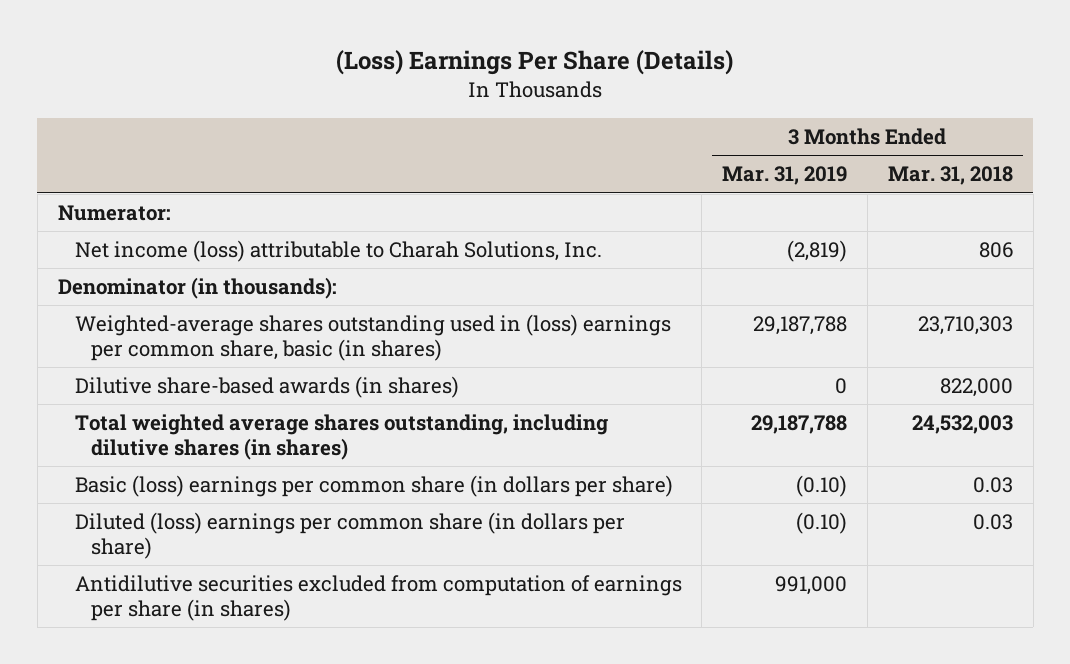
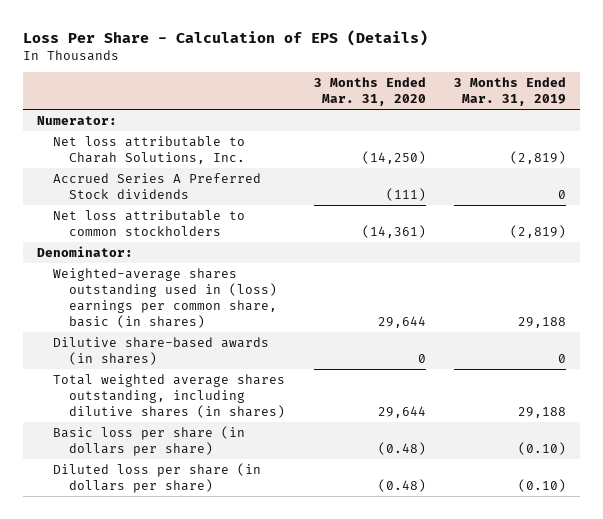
- (Loss) Earnings Per Share (Details)
+ Loss Per Share - Calculation of EPS (Details)
- | 3 Months Ended Mar. 31, 2019 | 3 Months Ended Mar. 31, 2018
+ | 3 Months Ended Mar. 31, 2020 | 3 Months Ended Mar. 31, 2019
- Net income (loss) attributable to Charah Solutions, Inc. | (2,819) | 806
- Denominator (in thousands):
- Weighted-average shares outstanding used in (loss) earnings per common share, basic (in shares) | 29,187,788 | 23,710,303
+ Net loss attributable to Charah Solutions, Inc. | (14,250) | (2,819)
+ Accrued Series A Preferred Stock dividends | (111) | 0
+ Net loss attributable to common stockholders | (14,361) | (2,819)
+ Denominator:
+ Weighted-average shares outstanding used in (loss) earnings per common share, basic (in shares) | 29,644 | 29,188
- Total weighted average shares outstanding, including dilutive shares (in shares) | 29,187,788 | 24,532,003
- Basic (loss) earnings per common share (in dollars per share) | (0.10) | 0.03
- Diluted (loss) earnings per common share (in dollars per share) | (0.10) | 0.03
- Antidilutive securities excluded from computation of earnings per share (in shares) | 991,000 |
+ Total weighted average shares outstanding, including dilutive shares (in shares) | 29,644 | 29,188
+ Basic loss per share (in dollars per share) | (0.48) | (0.10)
+ Diluted loss per share (in dollars per share) | (0.48) | (0.10)

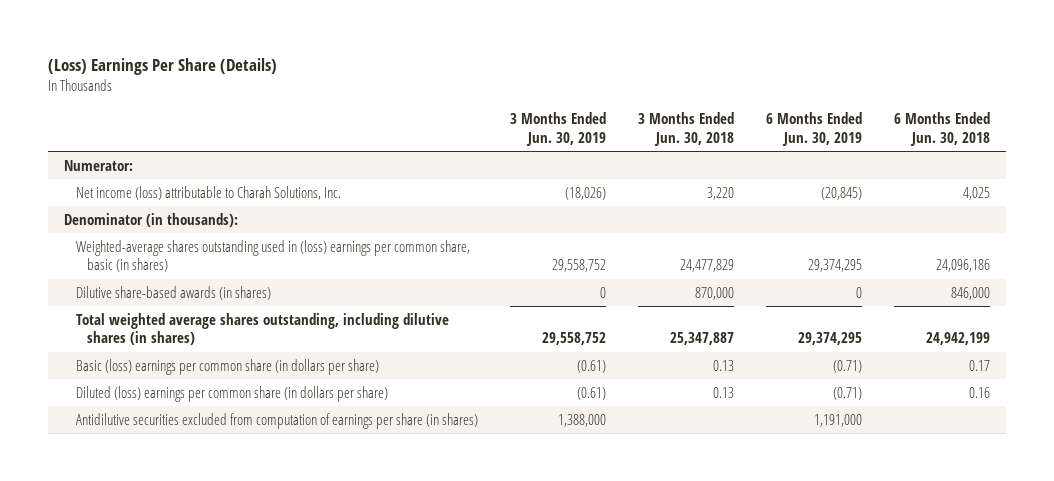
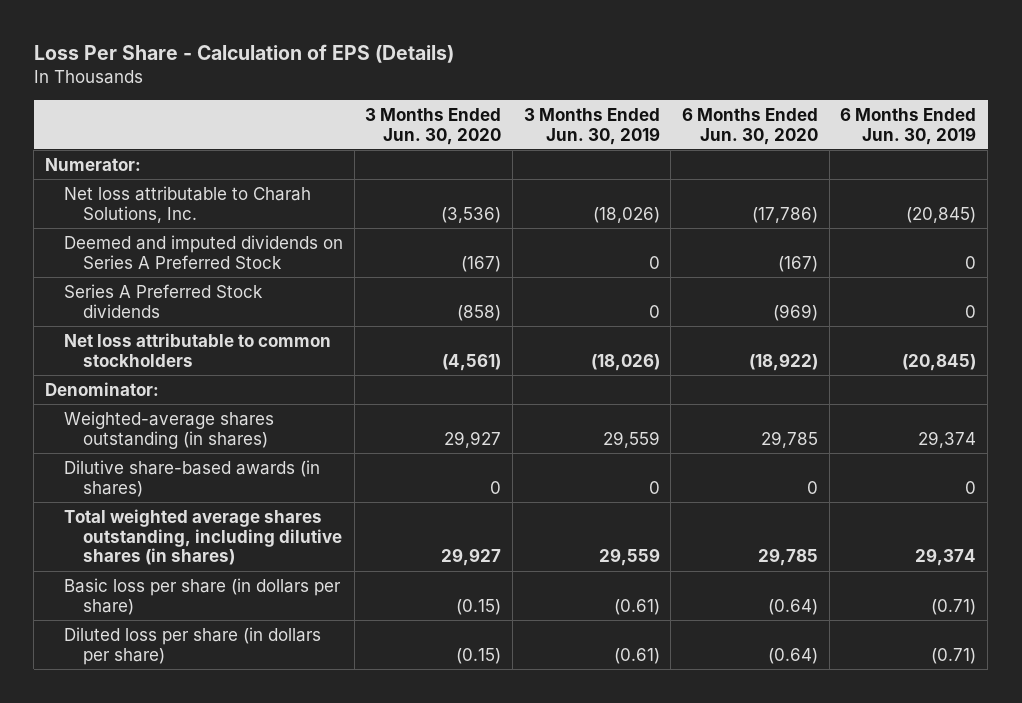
- (Loss) Earnings Per Share (Details)
+ Loss Per Share - Calculation of EPS (Details)
- | 3 Months Ended Jun. 30, 2019 | 3 Months Ended Jun. 30, 2018 | 6 Months Ended Jun. 30, 2019 | 6 Months Ended Jun. 30, 2018
+ | 3 Months Ended Jun. 30, 2020 | 3 Months Ended Jun. 30, 2019 | 6 Months Ended Jun. 30, 2020 | 6 Months Ended Jun. 30, 2019
- Net income (loss) attributable to Charah Solutions, Inc. | (18,026) | 3,220 | (20,845) | 4,025
- Denominator (in thousands):
- Weighted-average shares outstanding used in (loss) earnings per common share, basic (in shares) | 29,558,752 | 24,477,829 | 29,374,295 | 24,096,186
+ Net loss attributable to Charah Solutions, Inc. | (3,536) | (18,026) | (17,786) | (20,845)
+ Deemed and imputed dividends on Series A Preferred Stock | (167) | 0 | (167) | 0
+ Series A Preferred Stock dividends | (858) | 0 | (969) | 0
+ Net loss attributable to common stockholders | (4,561) | (18,026) | (18,922) | (20,845)
+ Denominator:
+ Weighted-average shares outstanding (in shares) | 29,927 | 29,559 | 29,785 | 29,374
- Total weighted average shares outstanding, including dilutive shares (in shares) | 29,558,752 | 25,347,887 | 29,374,295 | 24,942,199
- Basic (loss) earnings per common share (in dollars per share) | (0.61) | 0.13 | (0.71) | 0.17
- Diluted (loss) earnings per common share (in dollars per share) | (0.61) | 0.13 | (0.71) | 0.16
- Antidilutive securities excluded from computation of earnings per share (in shares) | 1,388,000 | | 1,191,000 |
+ Total weighted average shares outstanding, including dilutive shares (in shares) | 29,927 | 29,559 | 29,785 | 29,374
+ Basic loss per share (in dollars per share) | (0.15) | (0.61) | (0.64) | (0.71)
+ Diluted loss per share (in dollars per share) | (0.15) | (0.61) | (0.64) | (0.71)

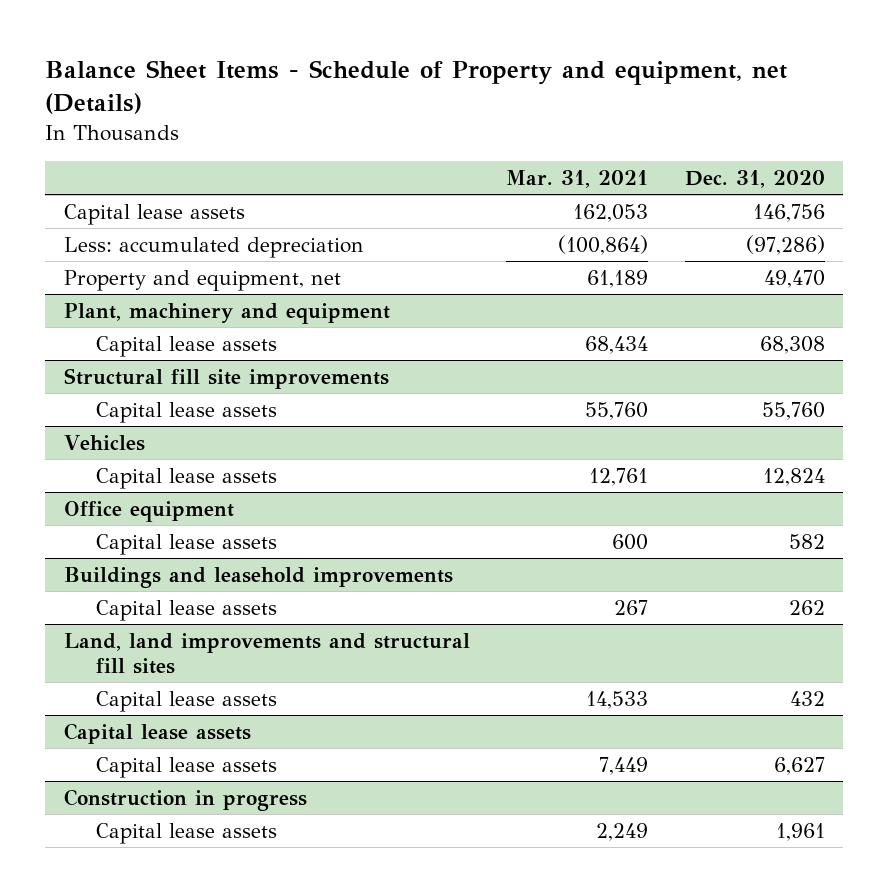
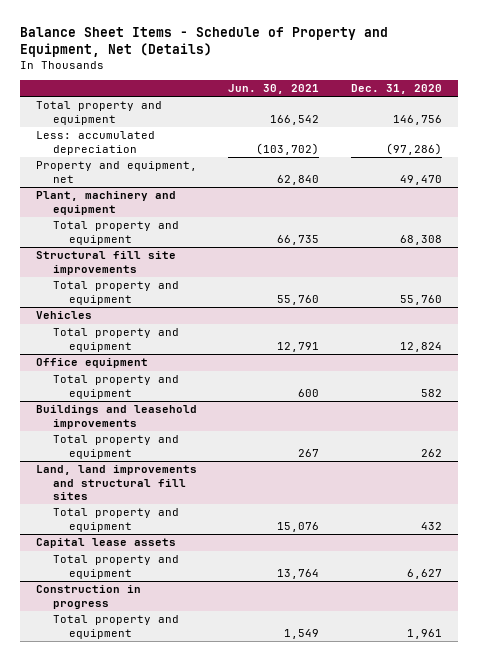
- Balance Sheet Items - Schedule of Property and equipment, net (Details)
+ Balance Sheet Items - Schedule of Property and Equipment, Net (Details)
- | Mar. 31, 2021 | Dec. 31, 2020
+ | Jun. 30, 2021 | Dec. 31, 2020
- Capital lease assets | 162,053 | 146,756
+ Total property and equipment | 166,542 | 146,756
@ Plant, machinery and equipment
- Capital lease assets | 68,434 | 68,308
+ Total property and equipment | 66,735 | 68,308
@ Structural fill site improvements
- Capital lease assets | 55,760 | 55,760
+ Total property and equipment | 55,760 | 55,760
@ Vehicles
- Capital lease assets | 12,761 | 12,824
+ Total property and equipment | 12,791 | 12,824
@ Office equipment
- Capital lease assets | 600 | 582
+ Total property and equipment | 600 | 582
@ Buildings and leasehold improvements
- Capital lease assets | 267 | 262
+ Total property and equipment | 267 | 262
@ Land, land improvements and structural fill sites
- Capital lease assets | 14,533 | 432
+ Total property and equipment | 15,076 | 432
@ Capital lease assets
- Capital lease assets | 7,449 | 6,627
+ Total property and equipment | 13,764 | 6,627
@ Construction in progress
- Capital lease assets | 2,249 | 1,961
+ Total property and equipment | 1,549 | 1,961

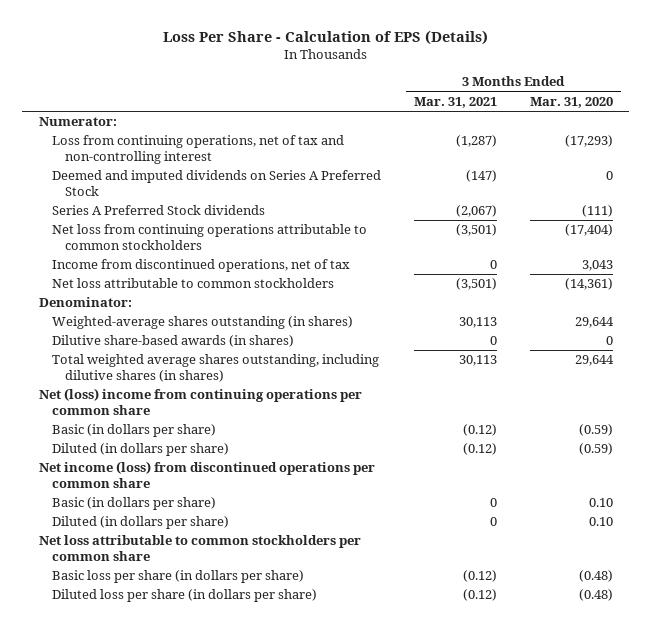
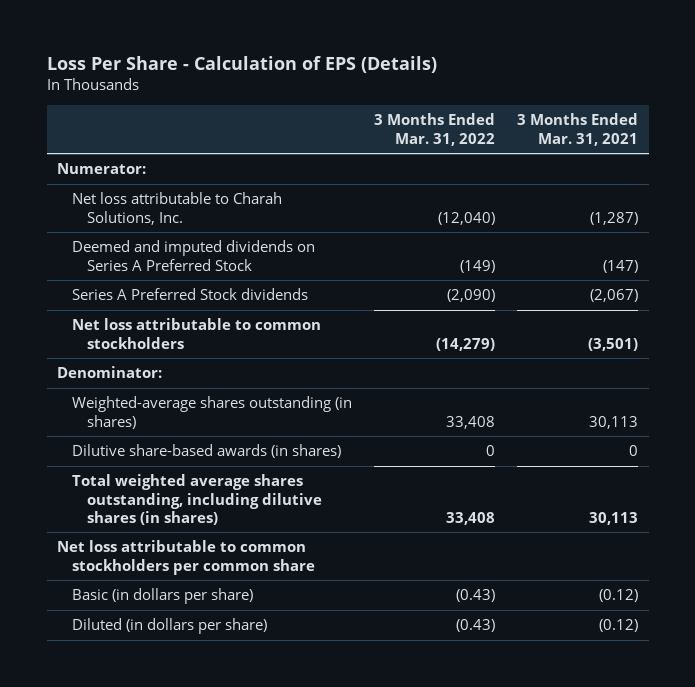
- | 3 Months Ended Mar. 31, 2021 | 3 Months Ended Mar. 31, 2020
+ | 3 Months Ended Mar. 31, 2022 | 3 Months Ended Mar. 31, 2021
- Loss from continuing operations, net of tax and non-controlling interest | (1,287) | (17,293)
+ Net loss attributable to Charah Solutions, Inc. | (12,040) | (1,287)
- Net loss from continuing operations attributable to common stockholders | (3,501) | (17,404)
- Income from discontinued operations, net of tax | 0 | 3,043
- Net (loss) income from continuing operations per common share
moved up: Net loss attributable to common stockholders per common share
- Net income (loss) from discontinued operations per common share
- Basic (in dollars per share) | 0 | 0.10
- Diluted (in dollars per share) | 0 | 0.10
- Basic loss per share (in dollars per share) | (0.12) | (0.48)
- Diluted loss per share (in dollars per share) | (0.12) | (0.48)

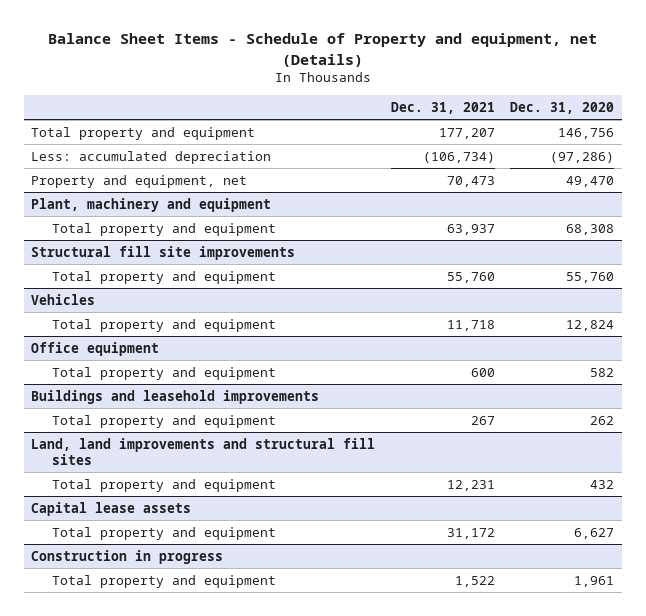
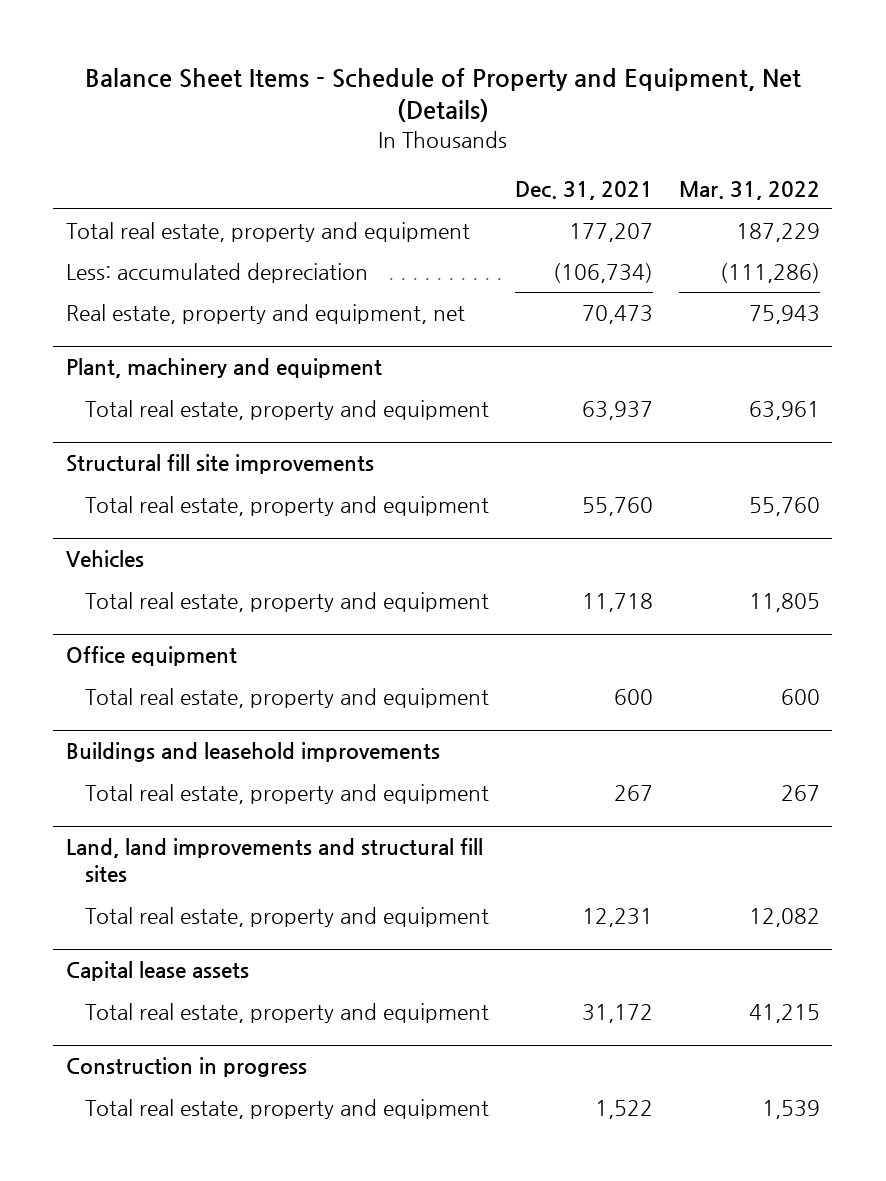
- Balance Sheet Items - Schedule of Property and equipment, net (Details)
+ Balance Sheet Items - Schedule of Property and Equipment, Net (Details)
- | Dec. 31, 2021 | Dec. 31, 2020
+ | Dec. 31, 2021 | Mar. 31, 2022
- Total property and equipment | 177,207 | 146,756
+ Total real estate, property and equipment | 177,207 | 187,229
- Property and equipment, net | 70,473 | 49,470
+ Real estate, property and equipment, net | 70,473 | 75,943
@ Plant, machinery and equipment
- Total property and equipment | 63,937 | 68,308
+ Total real estate, property and equipment | 63,937 | 63,961
@ Structural fill site improvements
- Total property and equipment | 55,760 | 55,760
+ Total real estate, property and equipment | 55,760 | 55,760
@ Vehicles
- Total property and equipment | 11,718 | 12,824
+ Total real estate, property and equipment | 11,718 | 11,805
@ Office equipment
- Total property and equipment | 600 | 582
+ Total real estate, property and equipment | 600 | 600
@ Buildings and leasehold improvements
- Total property and equipment | 267 | 262
+ Total real estate, property and equipment | 267 | 267
@ Land, land improvements and structural fill sites
- Total property and equipment | 12,231 | 432
+ Total real estate, property and equipment | 12,231 | 12,082
@ Capital lease assets
- Total property and equipment | 31,172 | 6,627
+ Total real estate, property and equipment | 31,172 | 41,215
@ Construction in progress
- Total property and equipment | 1,522 | 1,961
+ Total real estate, property and equipment | 1,522 | 1,539

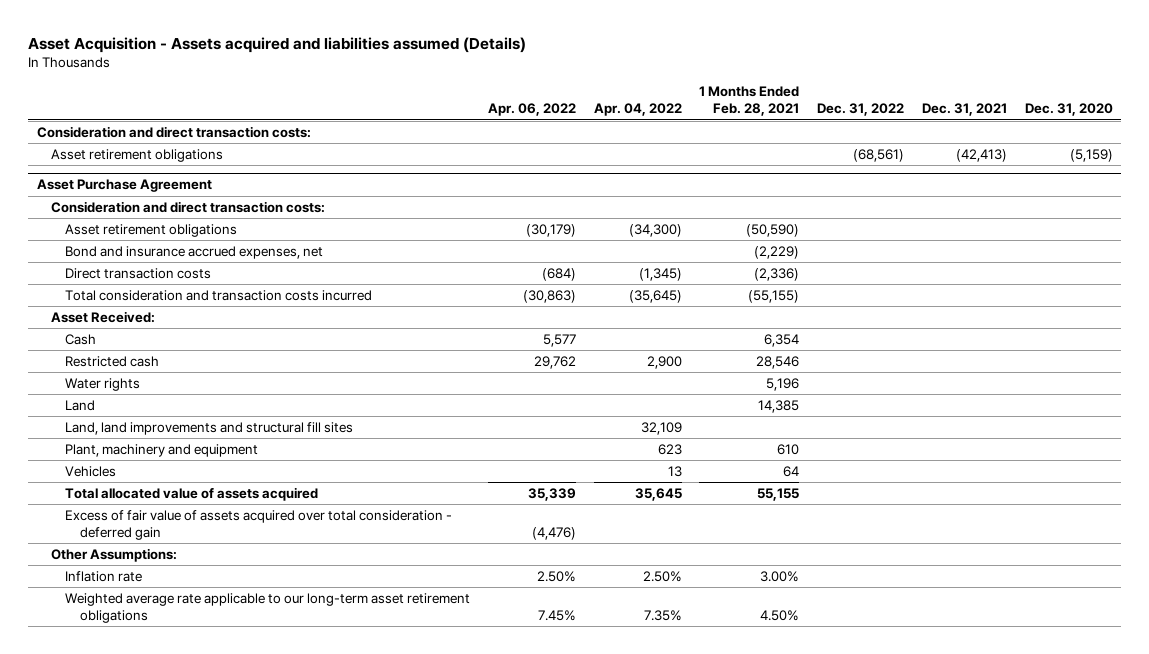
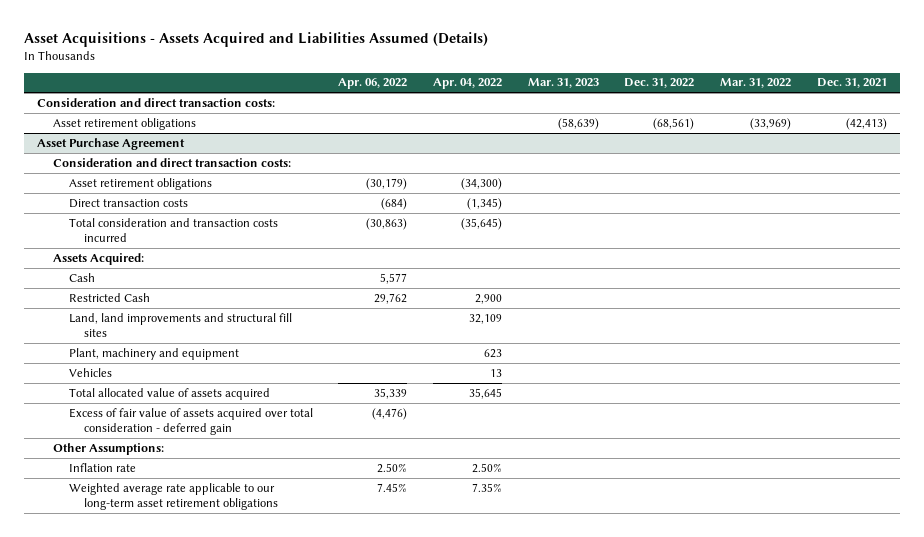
- Asset Acquisition - Assets acquired and liabilities assumed (Details)
+ Asset Acquisitions - Assets Acquired and Liabilities Assumed (Details)
- | Apr. 06, 2022 | Apr. 04, 2022 | 1 Months Ended Feb. 28, 2021 | Dec. 31, 2022 | Dec. 31, 2021 | Dec. 31, 2020
+ | Apr. 06, 2022 | Apr. 04, 2022 | Mar. 31, 2023 | Dec. 31, 2022 | Mar. 31, 2022 | Dec. 31, 2021
@ Asset Purchase Agreement
- Bond and insurance accrued expenses, net | | | (2,229) | | |
- Asset Received:
+ Assets Acquired:
- Restricted cash | 29,762 | 2,900 | 28,546 | | |
- Water rights | | | 5,196 | | |
- Land | | | 14,385 | | |
+ Restricted Cash | 29,762 | 2,900 | | | |

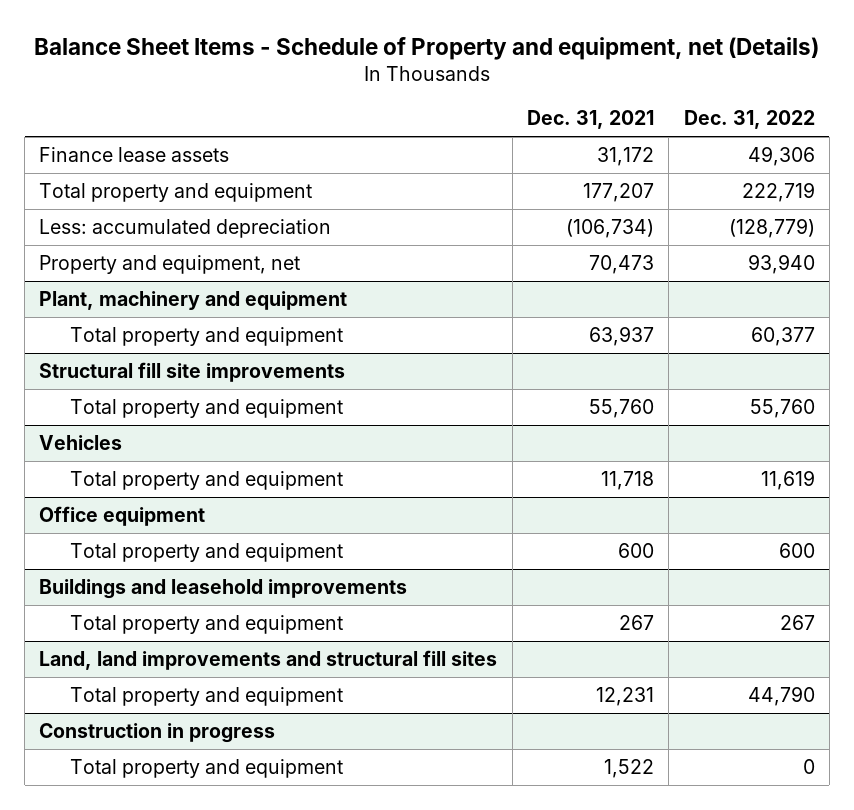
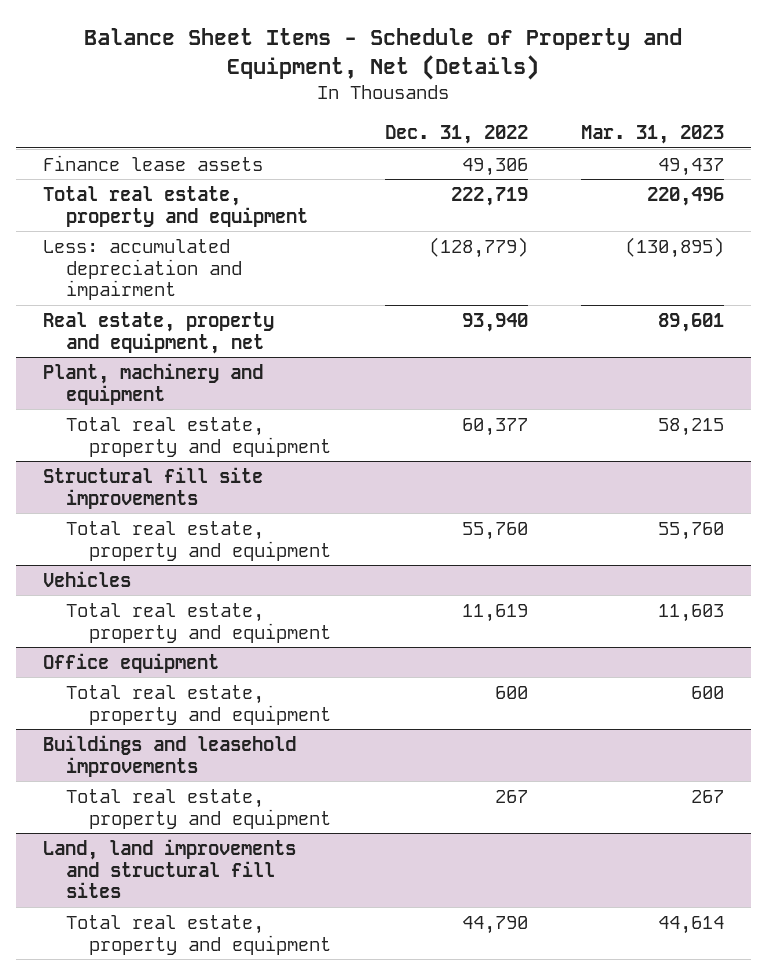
- Balance Sheet Items - Schedule of Property and equipment, net (Details)
+ Balance Sheet Items - Schedule of Property and Equipment, Net (Details)
- | Dec. 31, 2021 | Dec. 31, 2022
+ | Dec. 31, 2022 | Mar. 31, 2023
- Total property and equipment | 177,207 | 222,719
- Less: accumulated depreciation | (106,734) | (128,779)
- Property and equipment, net | 70,473 | 93,940
+ Total real estate, property and equipment | 222,719 | 220,496
+ Less: accumulated depreciation and impairment | (128,779) | (130,895)
+ Real estate, property and equipment, net | 93,940 | 89,601
@ Plant, machinery and equipment
- Total property and equipment | 63,937 | 60,377
+ Total real estate, property and equipment | 60,377 | 58,215
@ Structural fill site improvements
- Total property and equipment | 55,760 | 55,760
+ Total real estate, property and equipment | 55,760 | 55,760
@ Vehicles
- Total property and equipment | 11,718 | 11,619
+ Total real estate, property and equipment | 11,619 | 11,603
@ Office equipment
- Total property and equipment | 600 | 600
+ Total real estate, property and equipment | 600 | 600
@ Buildings and leasehold improvements
- Total property and equipment | 267 | 267
+ Total real estate, property and equipment | 267 | 267
@ Land, land improvements and structural fill sites
- Total property and equipment | 12,231 | 44,790
- Construction in progress
- Total property and equipment | 1,522 | 0
@ Land, land improvements and structural fill sites
+ Total real estate, property and equipment | 44,790 | 44,614

